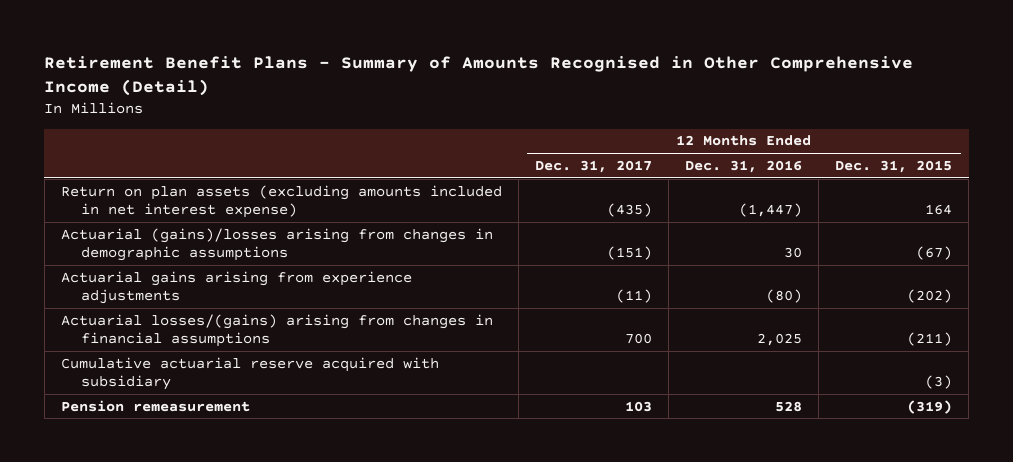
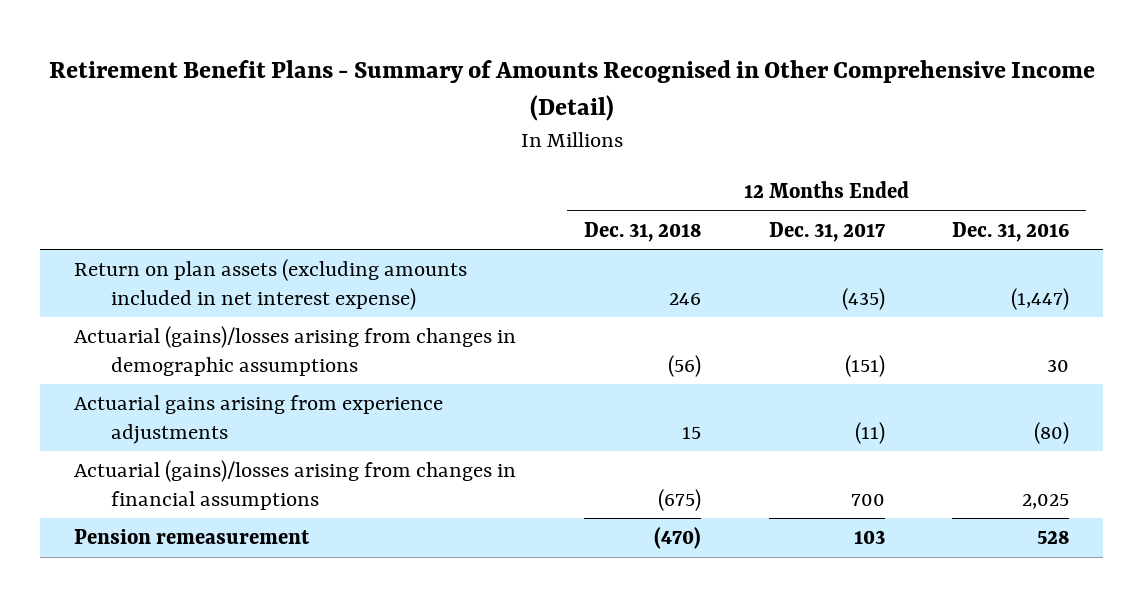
- | 12 Months Ended Dec. 31, 2017 | 12 Months Ended Dec. 31, 2016 | 12 Months Ended Dec. 31, 2015
+ | 12 Months Ended Dec. 31, 2018 | 12 Months Ended Dec. 31, 2017 | 12 Months Ended Dec. 31, 2016
- Actuarial losses/(gains) arising from changes in financial assumptions | 700 | 2,025 | (211)
- Cumulative actuarial reserve acquired with subsidiary | | | (3)
+ Actuarial (gains)/losses arising from changes in financial assumptions | (675) | 700 | 2,025

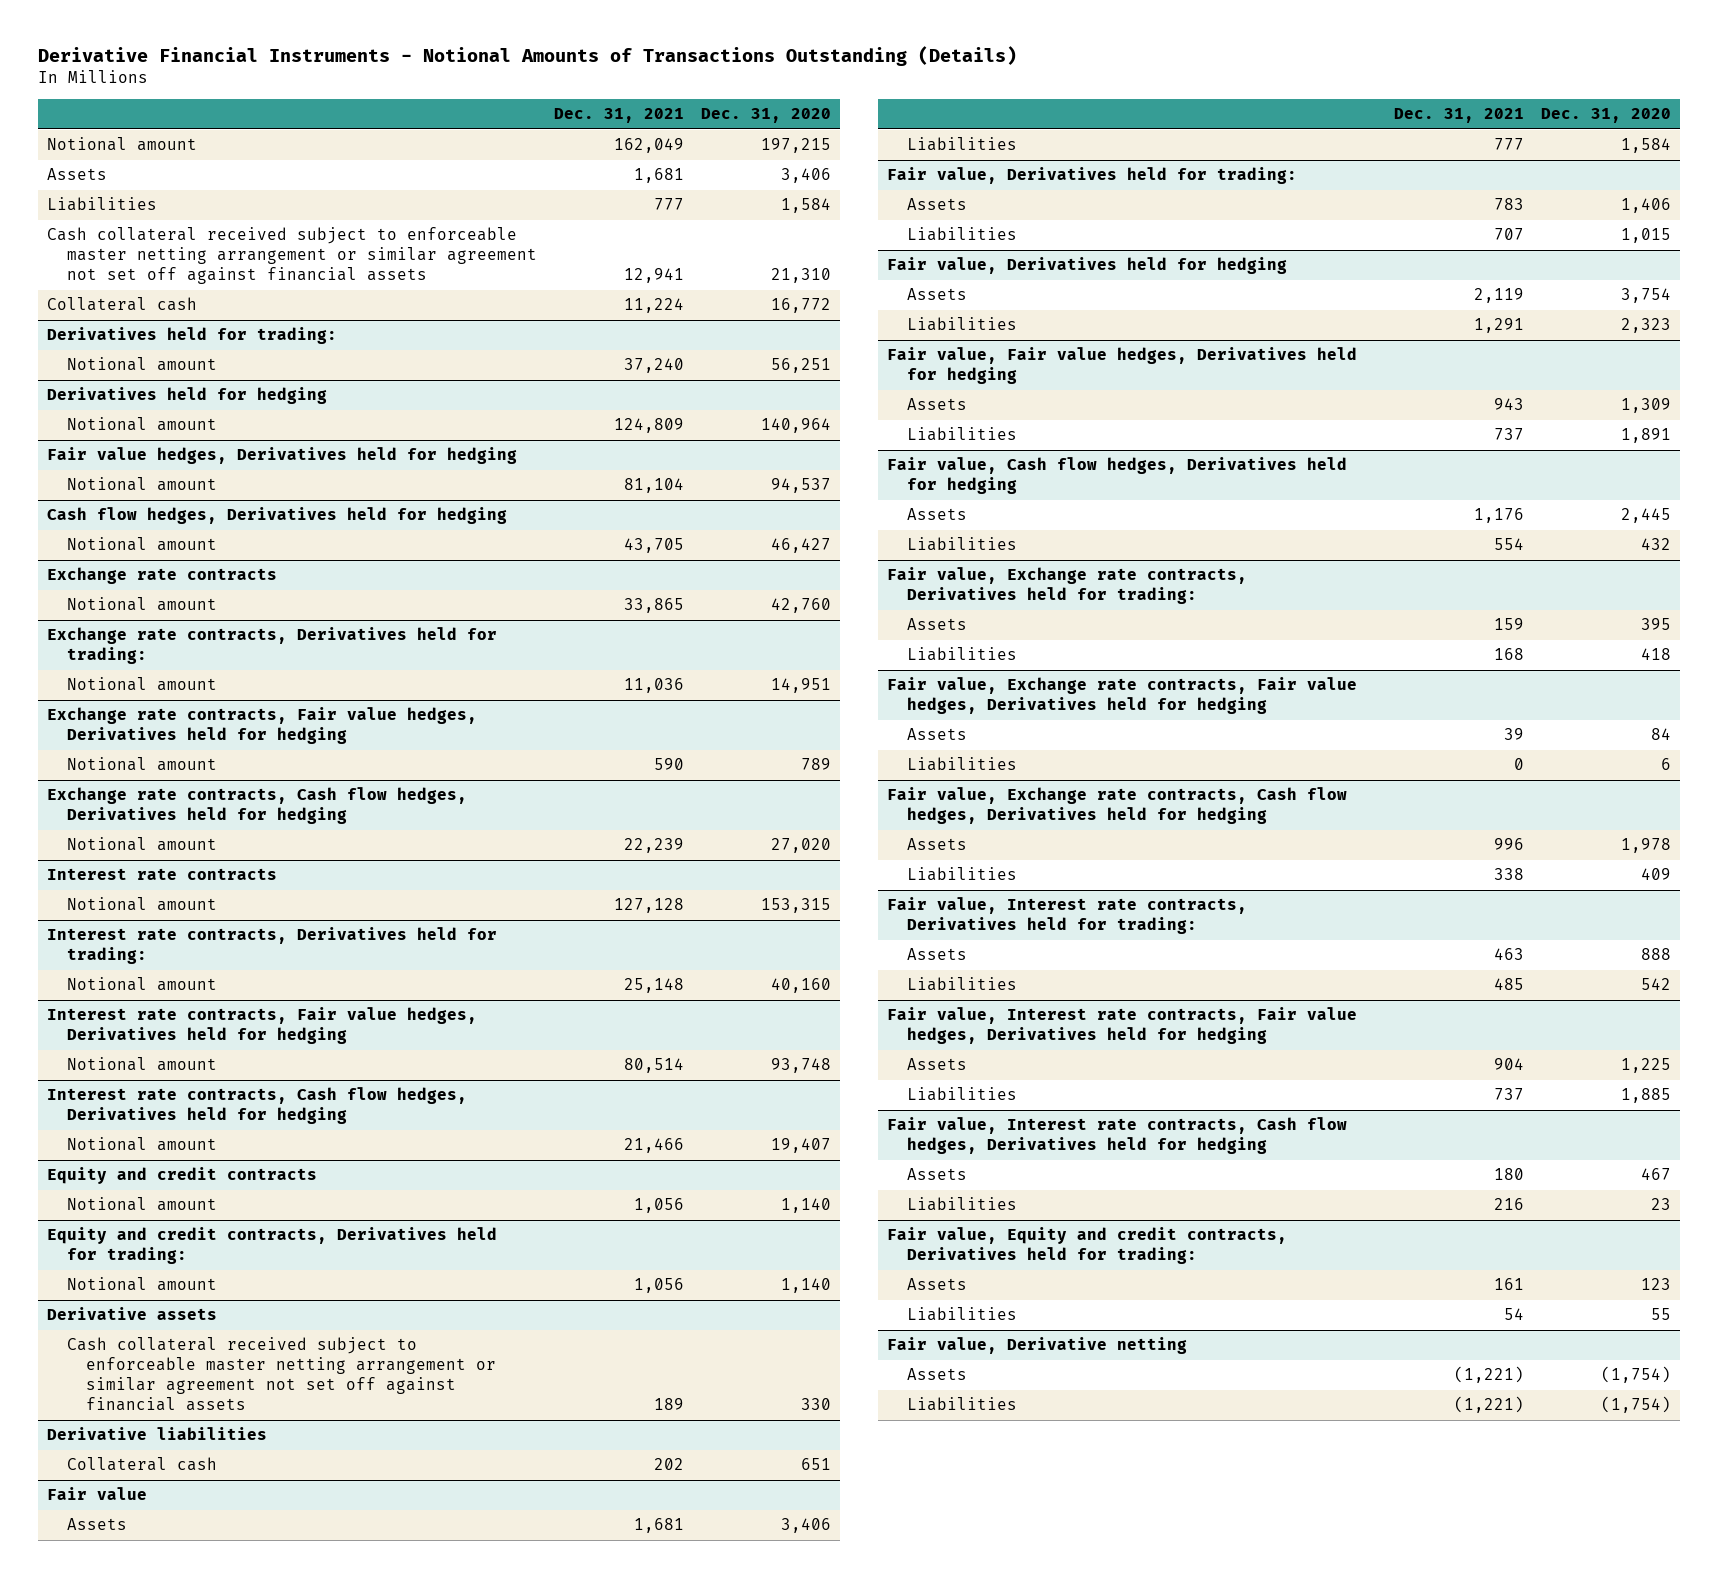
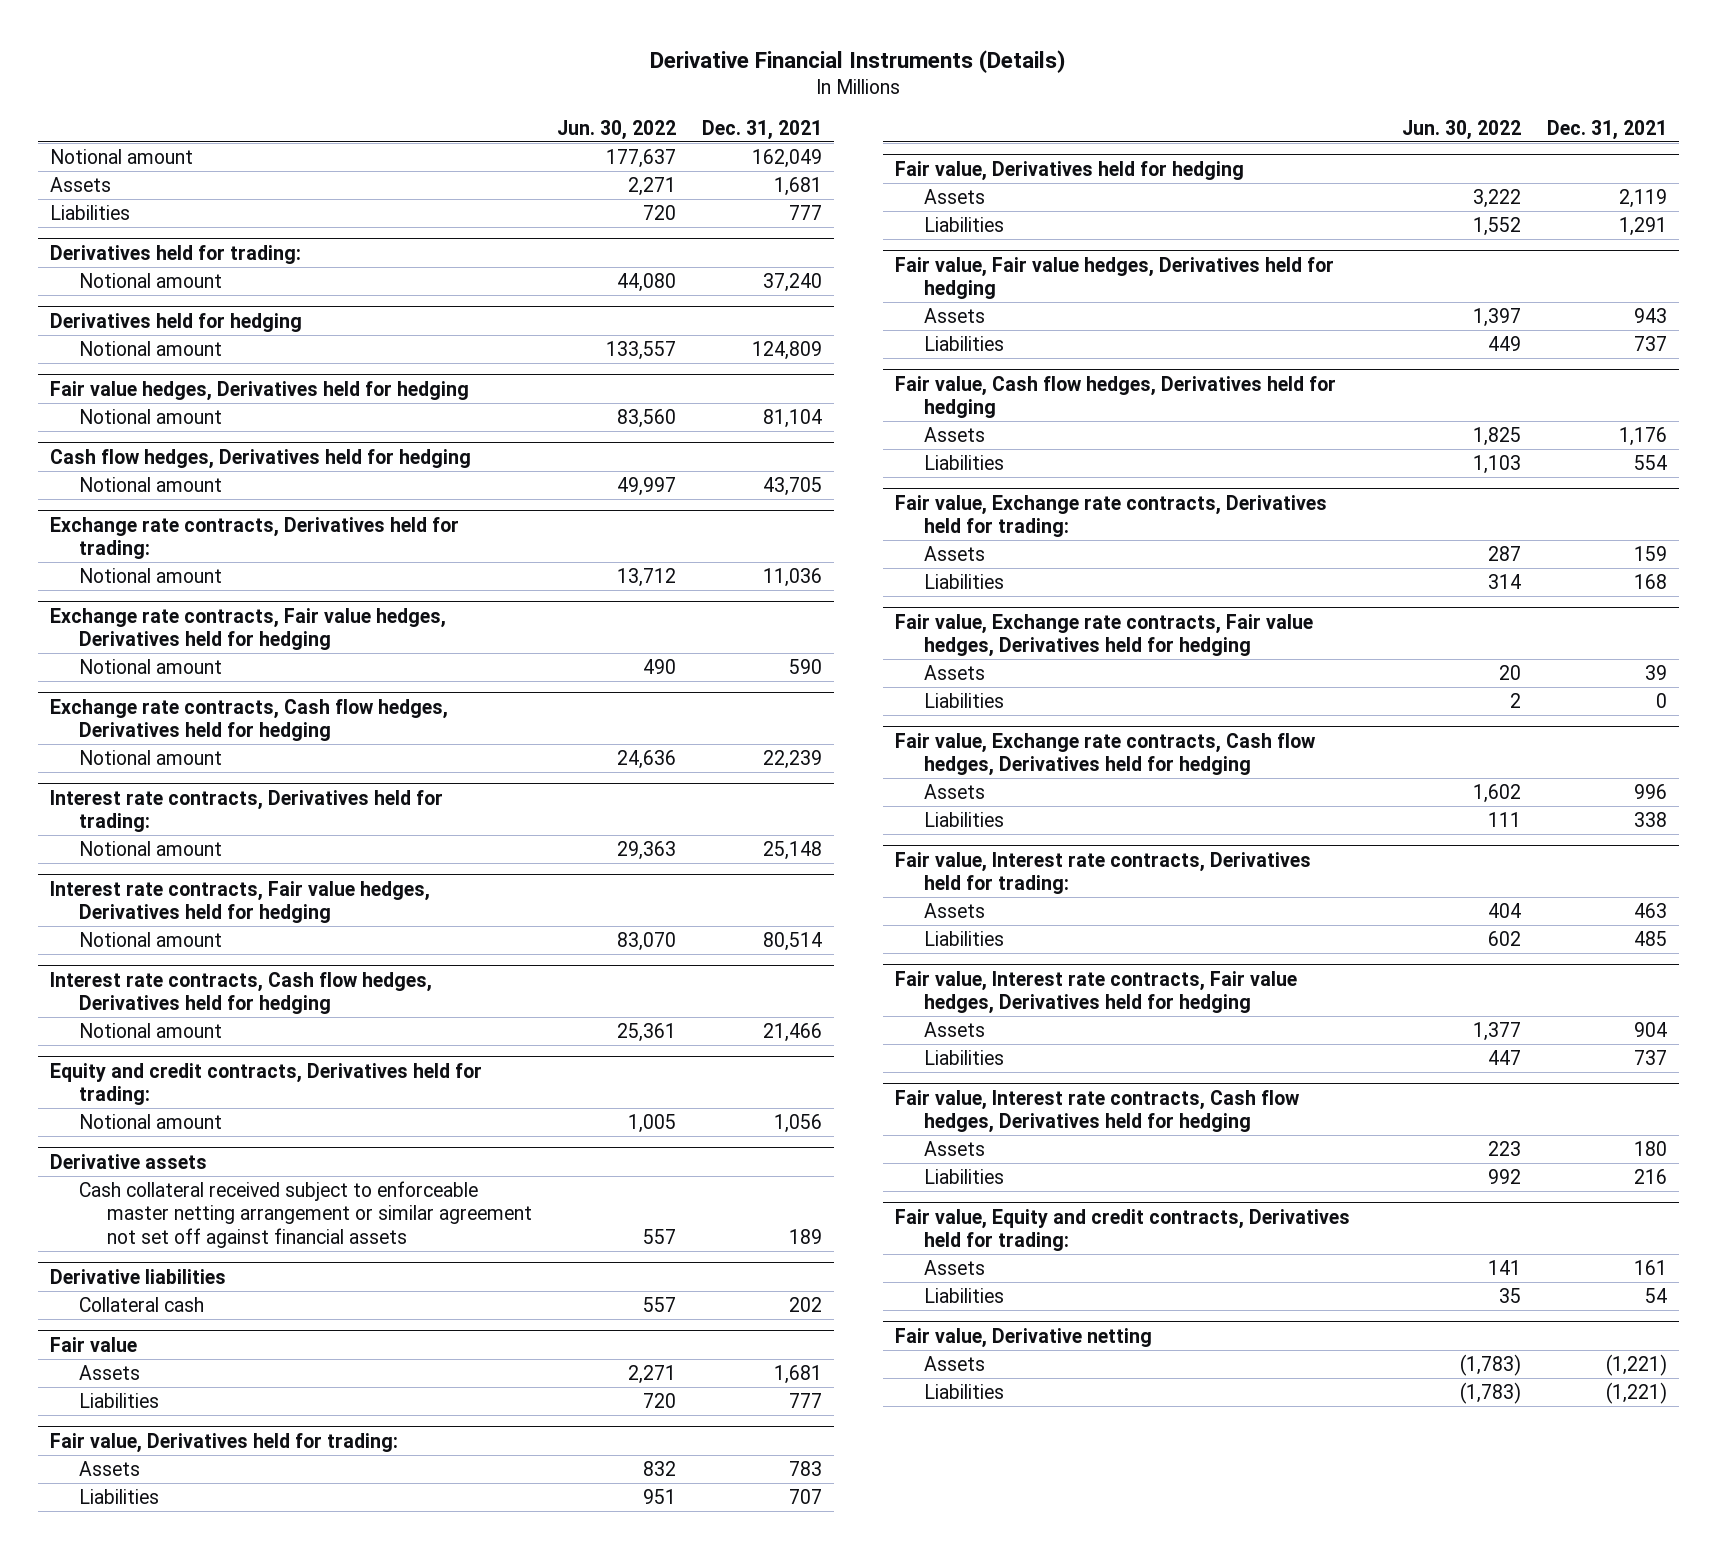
- Derivative Financial Instruments - Notional Amounts of Transactions Outstanding (Details)
+ Derivative Financial Instruments (Details)
- | Dec. 31, 2021 | Dec. 31, 2020
+ | Jun. 30, 2022 | Dec. 31, 2021
- Cash collateral received subject to enforceable master netting arrangement or similar agreement not set off against financial assets | 12,941 | 21,310
- Collateral cash | 11,224 | 16,772
- Exchange rate contracts
- Notional amount | 33,865 | 42,760
- Interest rate contracts
- Notional amount | 127,128 | 153,315
- Equity and credit contracts
- Notional amount | 1,056 | 1,140

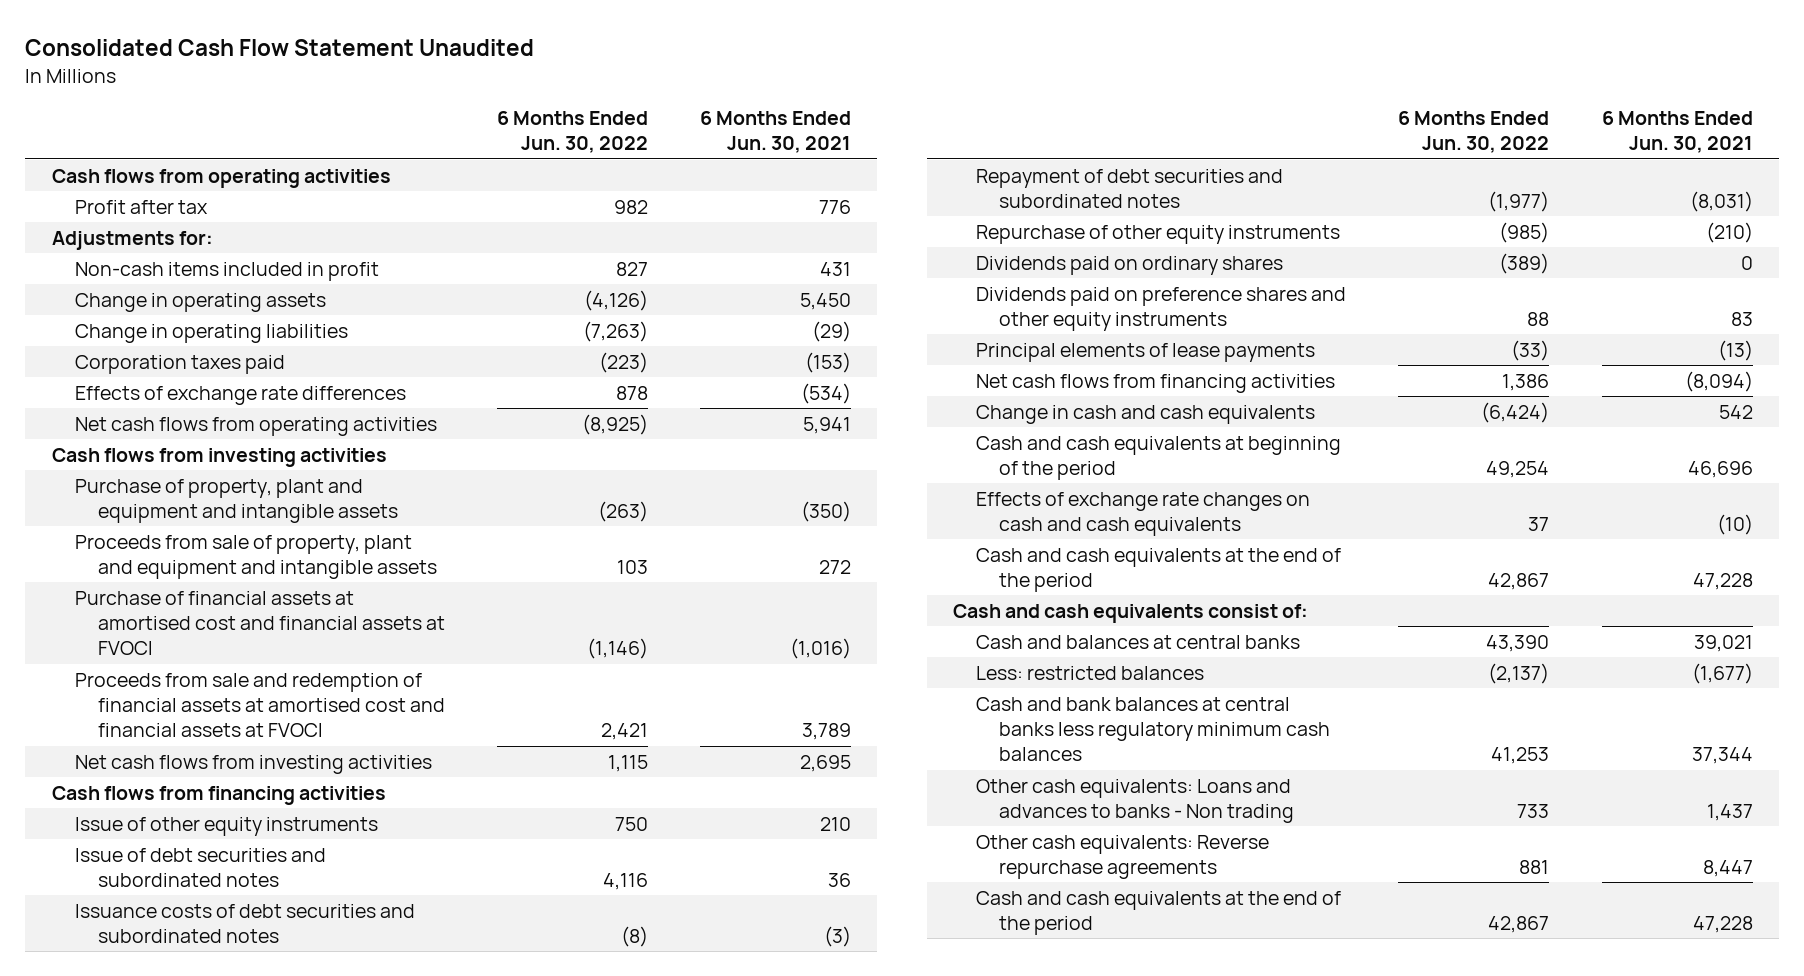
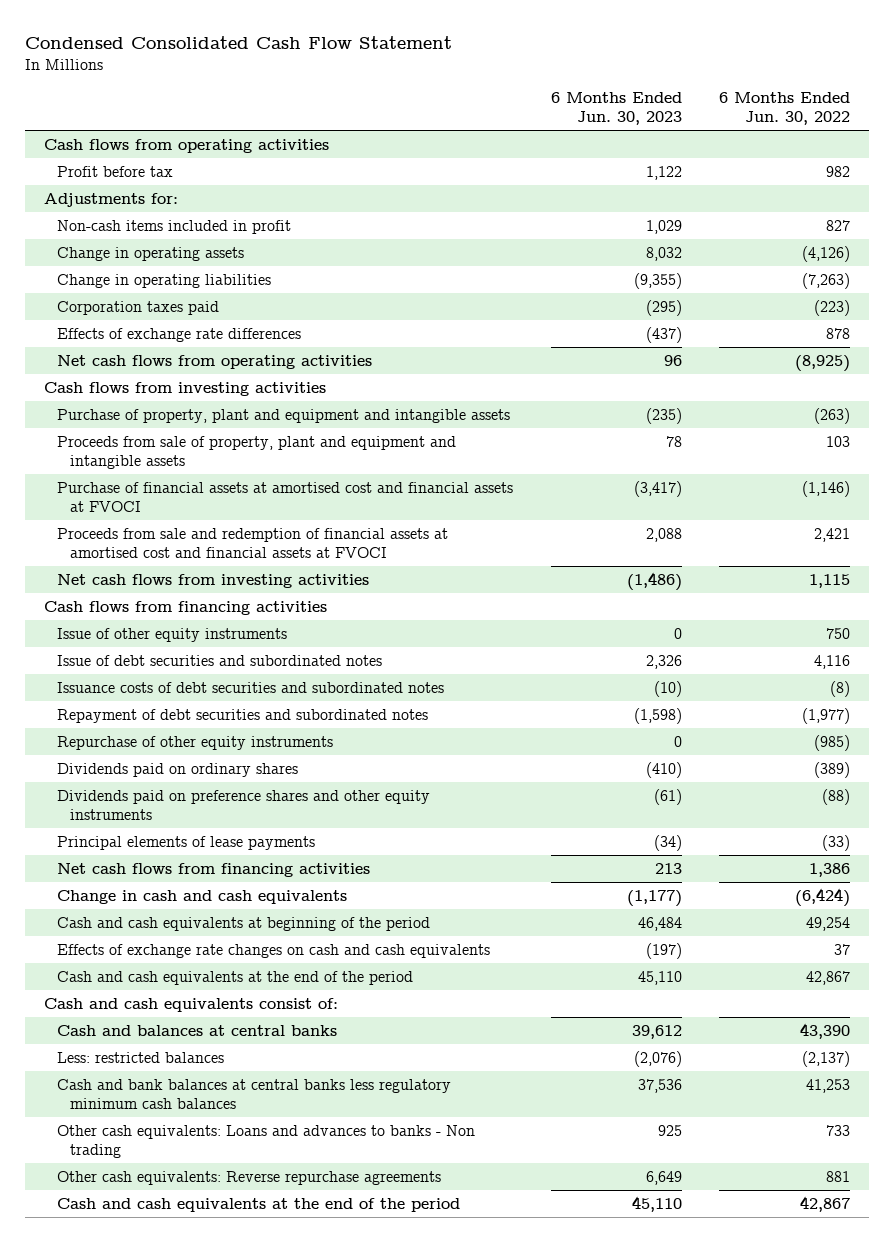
- Consolidated Cash Flow Statement Unaudited
+ Condensed Consolidated Cash Flow Statement
- | 6 Months Ended Jun. 30, 2022 | 6 Months Ended Jun. 30, 2021
+ | 6 Months Ended Jun. 30, 2023 | 6 Months Ended Jun. 30, 2022
- Profit after tax | 982 | 776
+ Profit before tax | 1,122 | 982
- Dividends paid on preference shares and other equity instruments | 88 | 83
+ Dividends paid on preference shares and other equity instruments | (61) | (88)

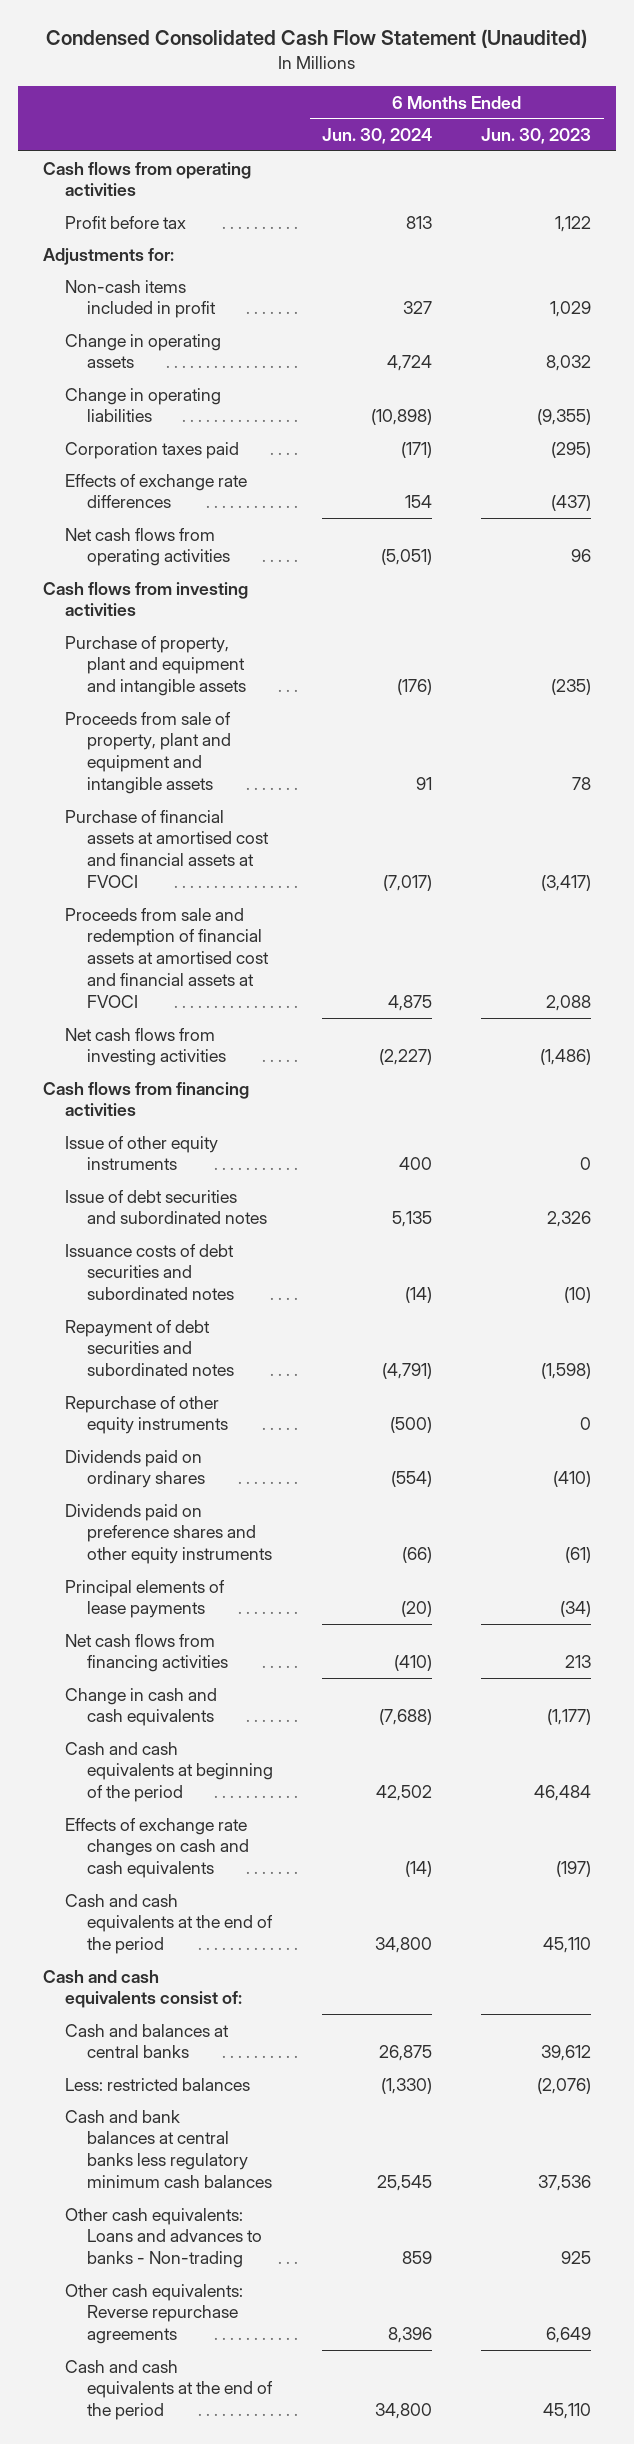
- Condensed Consolidated Cash Flow Statement
+ Condensed Consolidated Cash Flow Statement (Unaudited)
- | 6 Months Ended Jun. 30, 2023 | 6 Months Ended Jun. 30, 2022
+ | 6 Months Ended Jun. 30, 2024 | 6 Months Ended Jun. 30, 2023
- Other cash equivalents: Loans and advances to banks - Non trading | 925 | 733
+ Other cash equivalents: Loans and advances to banks - Non-trading | 859 | 925

